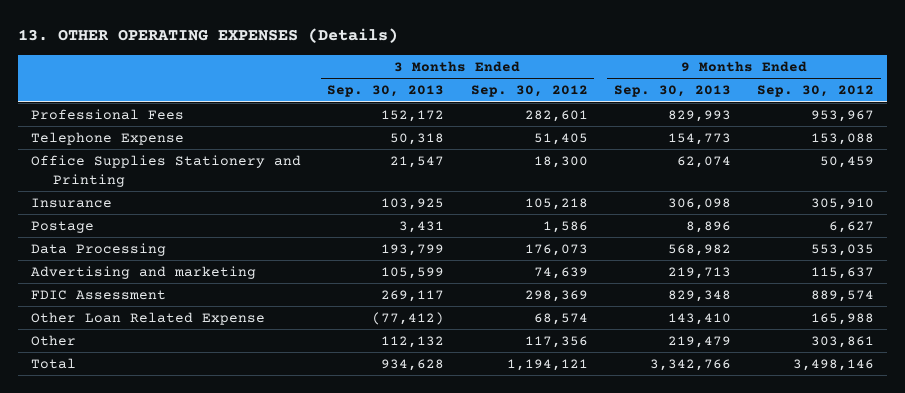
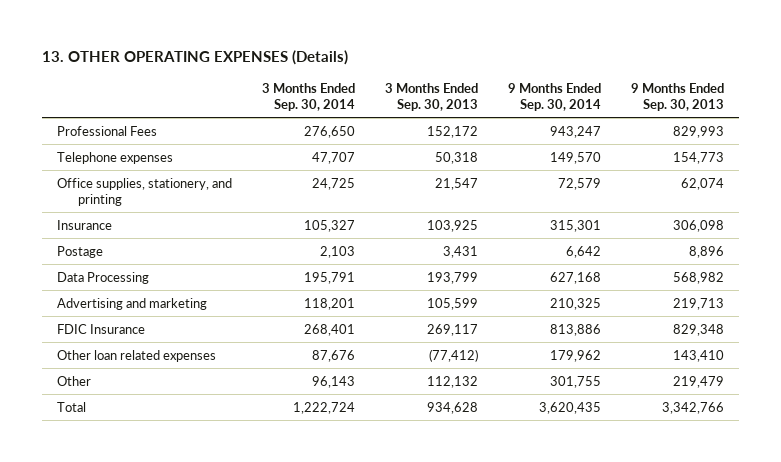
- | 3 Months Ended Sep. 30, 2013 | 3 Months Ended Sep. 30, 2012 | 9 Months Ended Sep. 30, 2013 | 9 Months Ended Sep. 30, 2012
+ | 3 Months Ended Sep. 30, 2014 | 3 Months Ended Sep. 30, 2013 | 9 Months Ended Sep. 30, 2014 | 9 Months Ended Sep. 30, 2013
- Telephone Expense | 50,318 | 51,405 | 154,773 | 153,088
- Office Supplies Stationery and Printing | 21,547 | 18,300 | 62,074 | 50,459
+ Telephone expenses | 47,707 | 50,318 | 149,570 | 154,773
+ Office supplies, stationery, and printing | 24,725 | 21,547 | 72,579 | 62,074
- FDIC Assessment | 269,117 | 298,369 | 829,348 | 889,574
- Other Loan Related Expense | (77,412) | 68,574 | 143,410 | 165,988
+ FDIC Insurance | 268,401 | 269,117 | 813,886 | 829,348
+ Other loan related expenses | 87,676 | (77,412) | 179,962 | 143,410

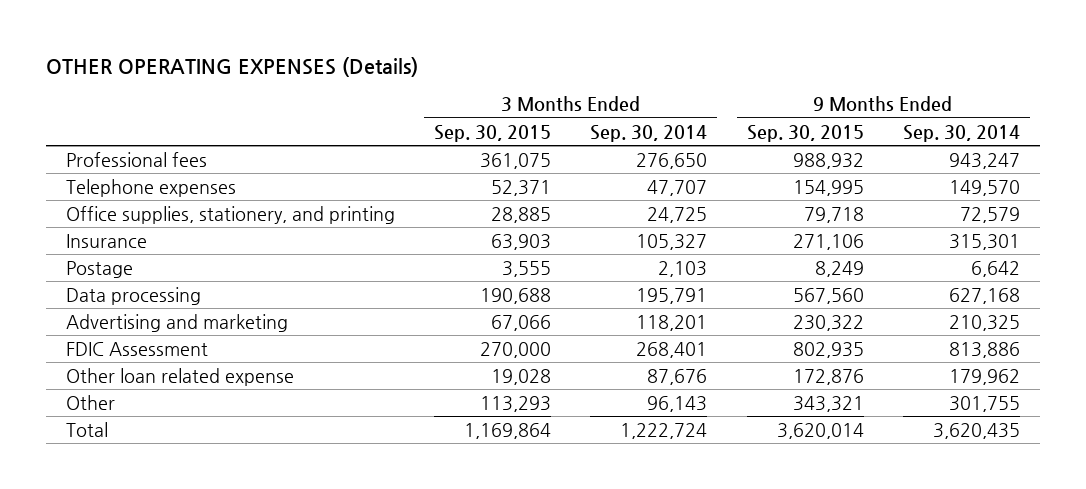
- 13. OTHER OPERATING EXPENSES (Details)
+ OTHER OPERATING EXPENSES (Details)
- | 3 Months Ended Sep. 30, 2014 | 3 Months Ended Sep. 30, 2013 | 9 Months Ended Sep. 30, 2014 | 9 Months Ended Sep. 30, 2013
+ | 3 Months Ended Sep. 30, 2015 | 3 Months Ended Sep. 30, 2014 | 9 Months Ended Sep. 30, 2015 | 9 Months Ended Sep. 30, 2014
- Professional Fees | 276,650 | 152,172 | 943,247 | 829,993
+ Professional fees | 361,075 | 276,650 | 988,932 | 943,247
- Data Processing | 195,791 | 193,799 | 627,168 | 568,982
+ Data processing | 190,688 | 195,791 | 567,560 | 627,168
- FDIC Insurance | 268,401 | 269,117 | 813,886 | 829,348
- Other loan related expenses | 87,676 | (77,412) | 179,962 | 143,410
+ FDIC Assessment | 270,000 | 268,401 | 802,935 | 813,886
+ Other loan related expense | 19,028 | 87,676 | 172,876 | 179,962

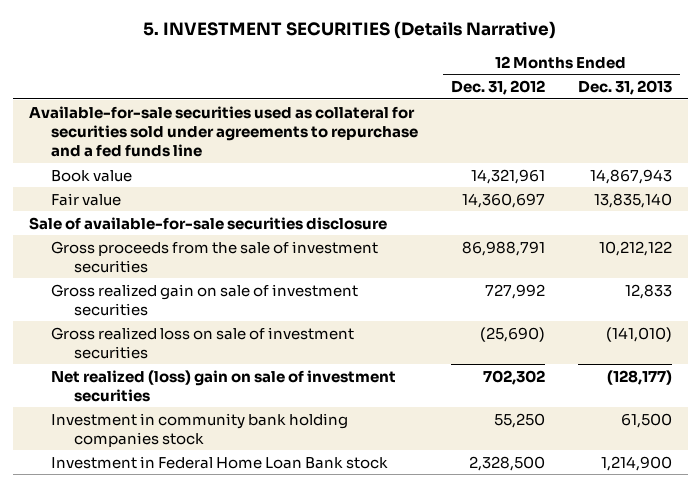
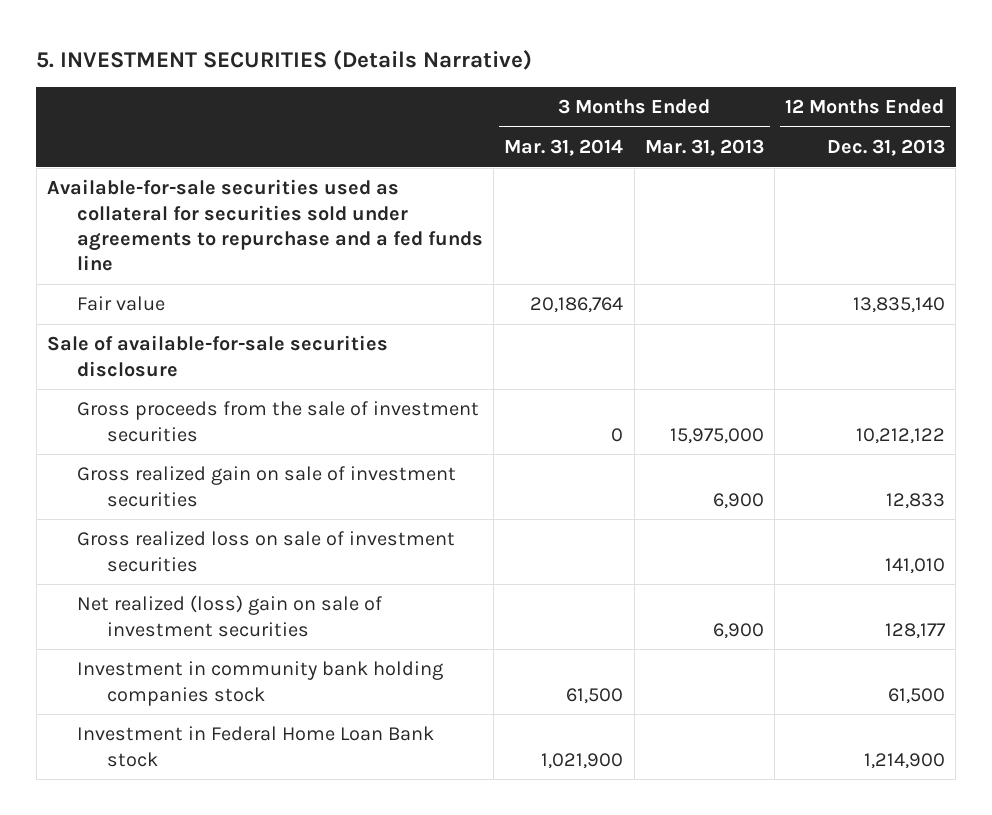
- | 12 Months Ended Dec. 31, 2012 | 12 Months Ended Dec. 31, 2013
+ | 3 Months Ended Mar. 31, 2014 | 3 Months Ended Mar. 31, 2013 | 12 Months Ended Dec. 31, 2013
- Book value | 14,321,961 | 14,867,943
- Gross realized loss on sale of investment securities | (25,690) | (141,010)
- Net realized (loss) gain on sale of investment securities | 702,302 | (128,177)
+ Gross realized loss on sale of investment securities | | | 141,010
+ Net realized (loss) gain on sale of investment securities | | 6,900 | 128,177

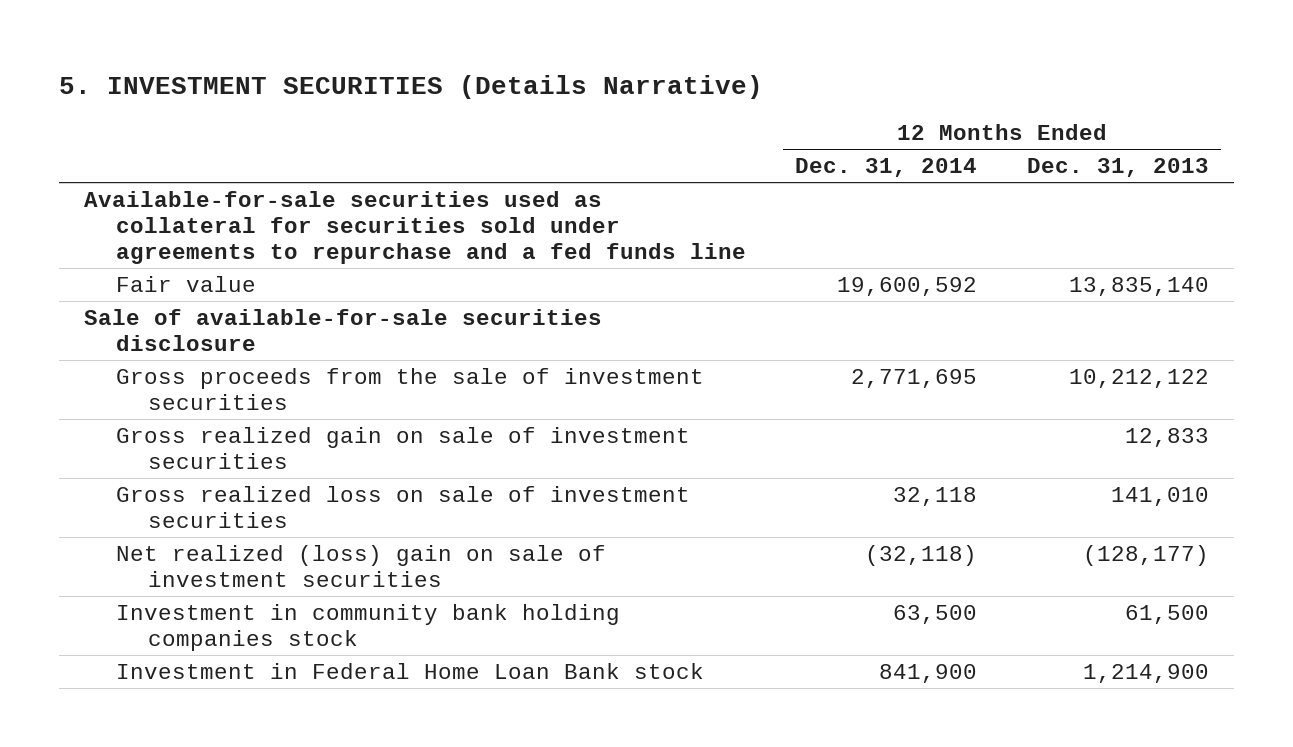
- | 3 Months Ended Mar. 31, 2014 | 3 Months Ended Mar. 31, 2013 | 12 Months Ended Dec. 31, 2013
+ | 12 Months Ended Dec. 31, 2014 | 12 Months Ended Dec. 31, 2013
- Net realized (loss) gain on sale of investment securities | | 6,900 | 128,177
+ Net realized (loss) gain on sale of investment securities | (32,118) | (128,177)

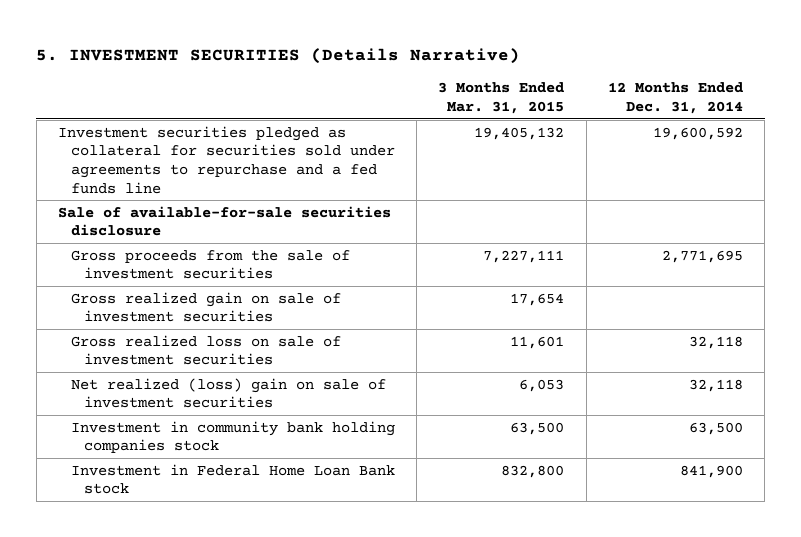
- | 12 Months Ended Dec. 31, 2014 | 12 Months Ended Dec. 31, 2013
+ | 3 Months Ended Mar. 31, 2015 | 12 Months Ended Dec. 31, 2014
- Available-for-sale securities used as collateral for securities sold under agreements to repurchase and a fed funds line
- Fair value | 19,600,592 | 13,835,140
+ Investment securities pledged as collateral for securities sold under agreements to repurchase and a fed funds line | 19,405,132 | 19,600,592
- Net realized (loss) gain on sale of investment securities | (32,118) | (128,177)
+ Net realized (loss) gain on sale of investment securities | 6,053 | 32,118

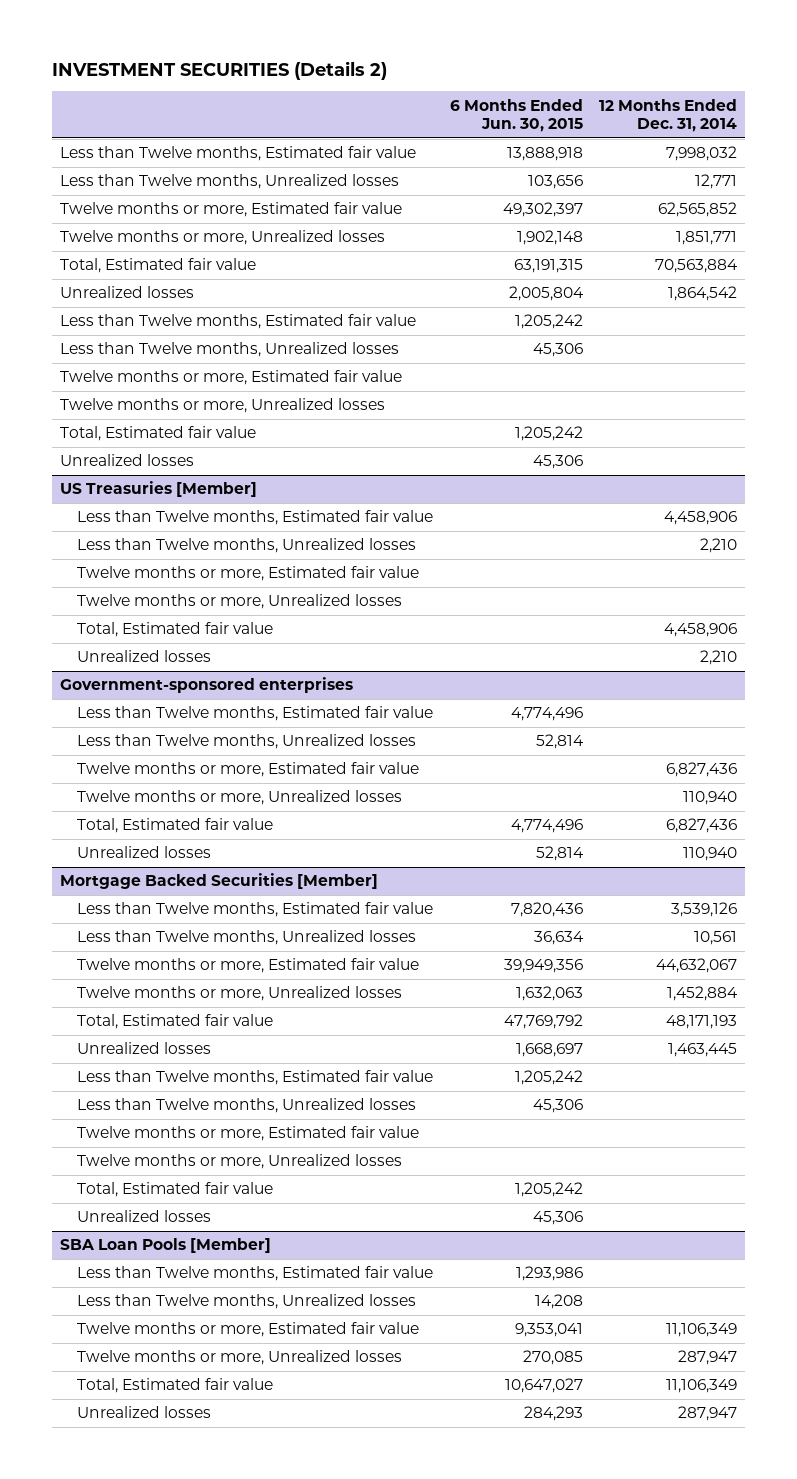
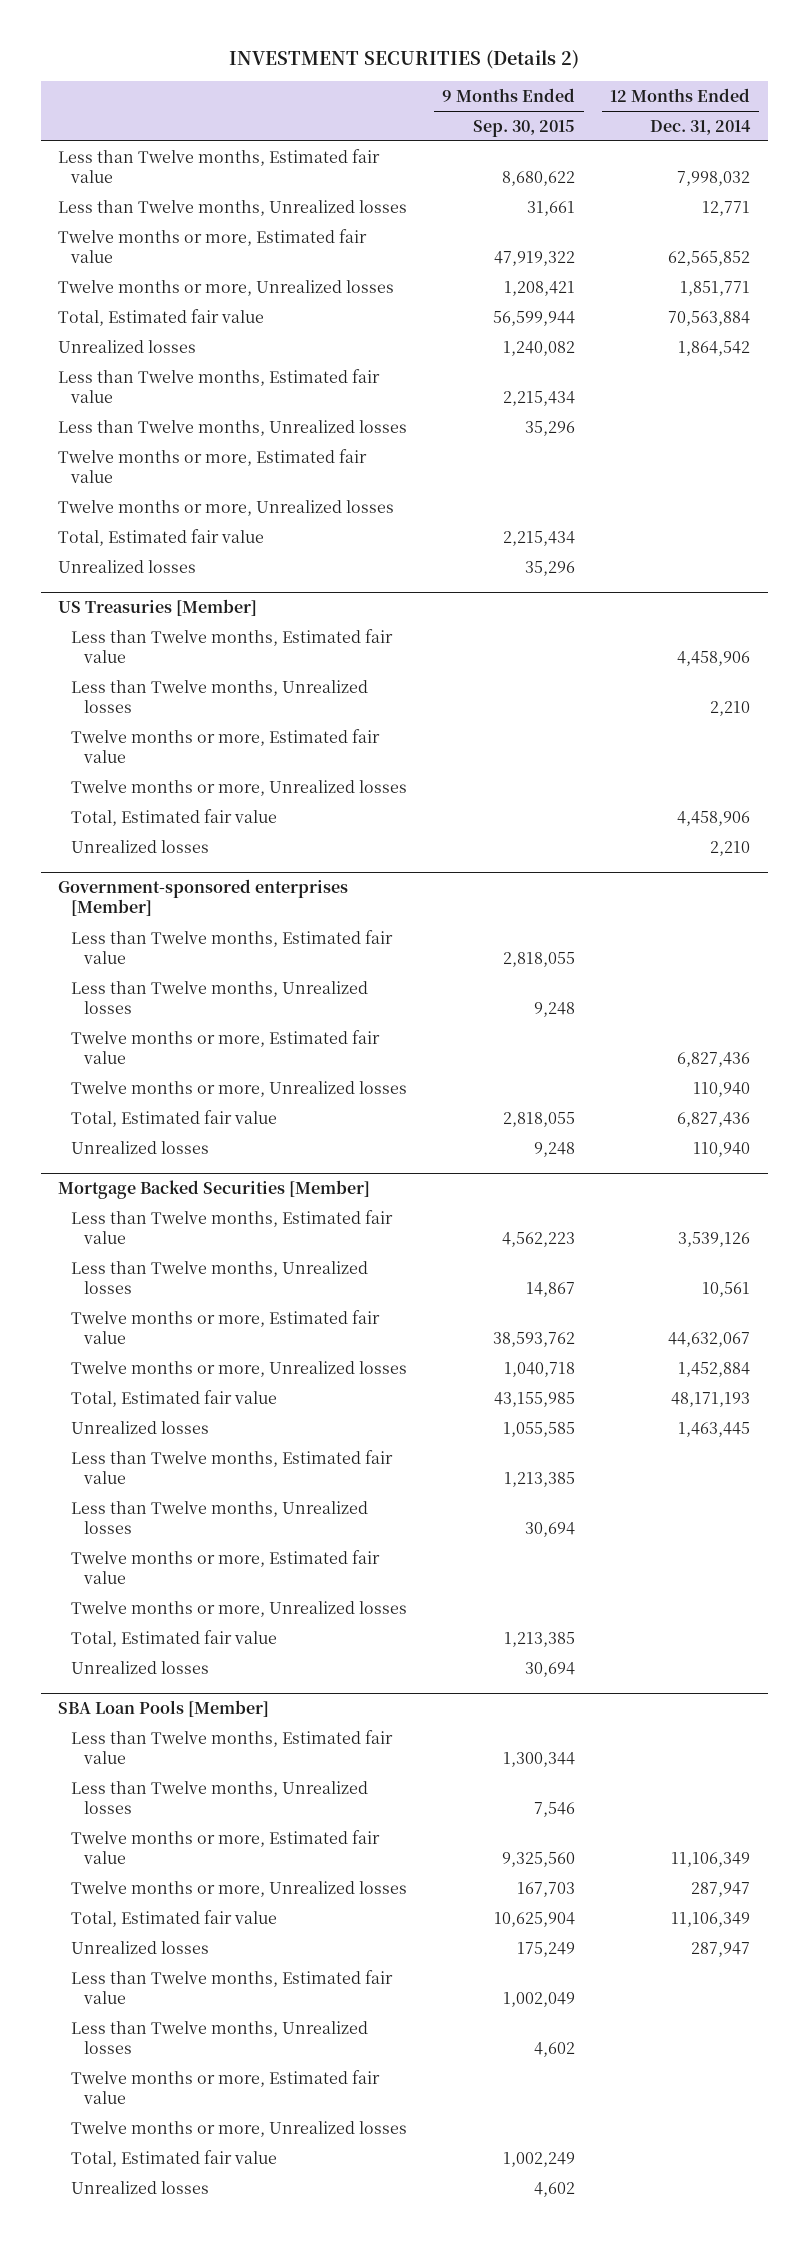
- | 6 Months Ended Jun. 30, 2015 | 12 Months Ended Dec. 31, 2014
+ | 9 Months Ended Sep. 30, 2015 | 12 Months Ended Dec. 31, 2014
- Government-sponsored enterprises
+ Government-sponsored enterprises [Member]
@ SBA Loan Pools [Member]
+ Less than Twelve months, Estimated fair value | 1,002,049 |
+ Less than Twelve months, Unrealized losses | 4,602 |
+ Twelve months or more, Estimated fair value
+ Twelve months or more, Unrealized losses
+ Total, Estimated fair value | 1,002,249 |
+ Unrealized losses | 4,602 |

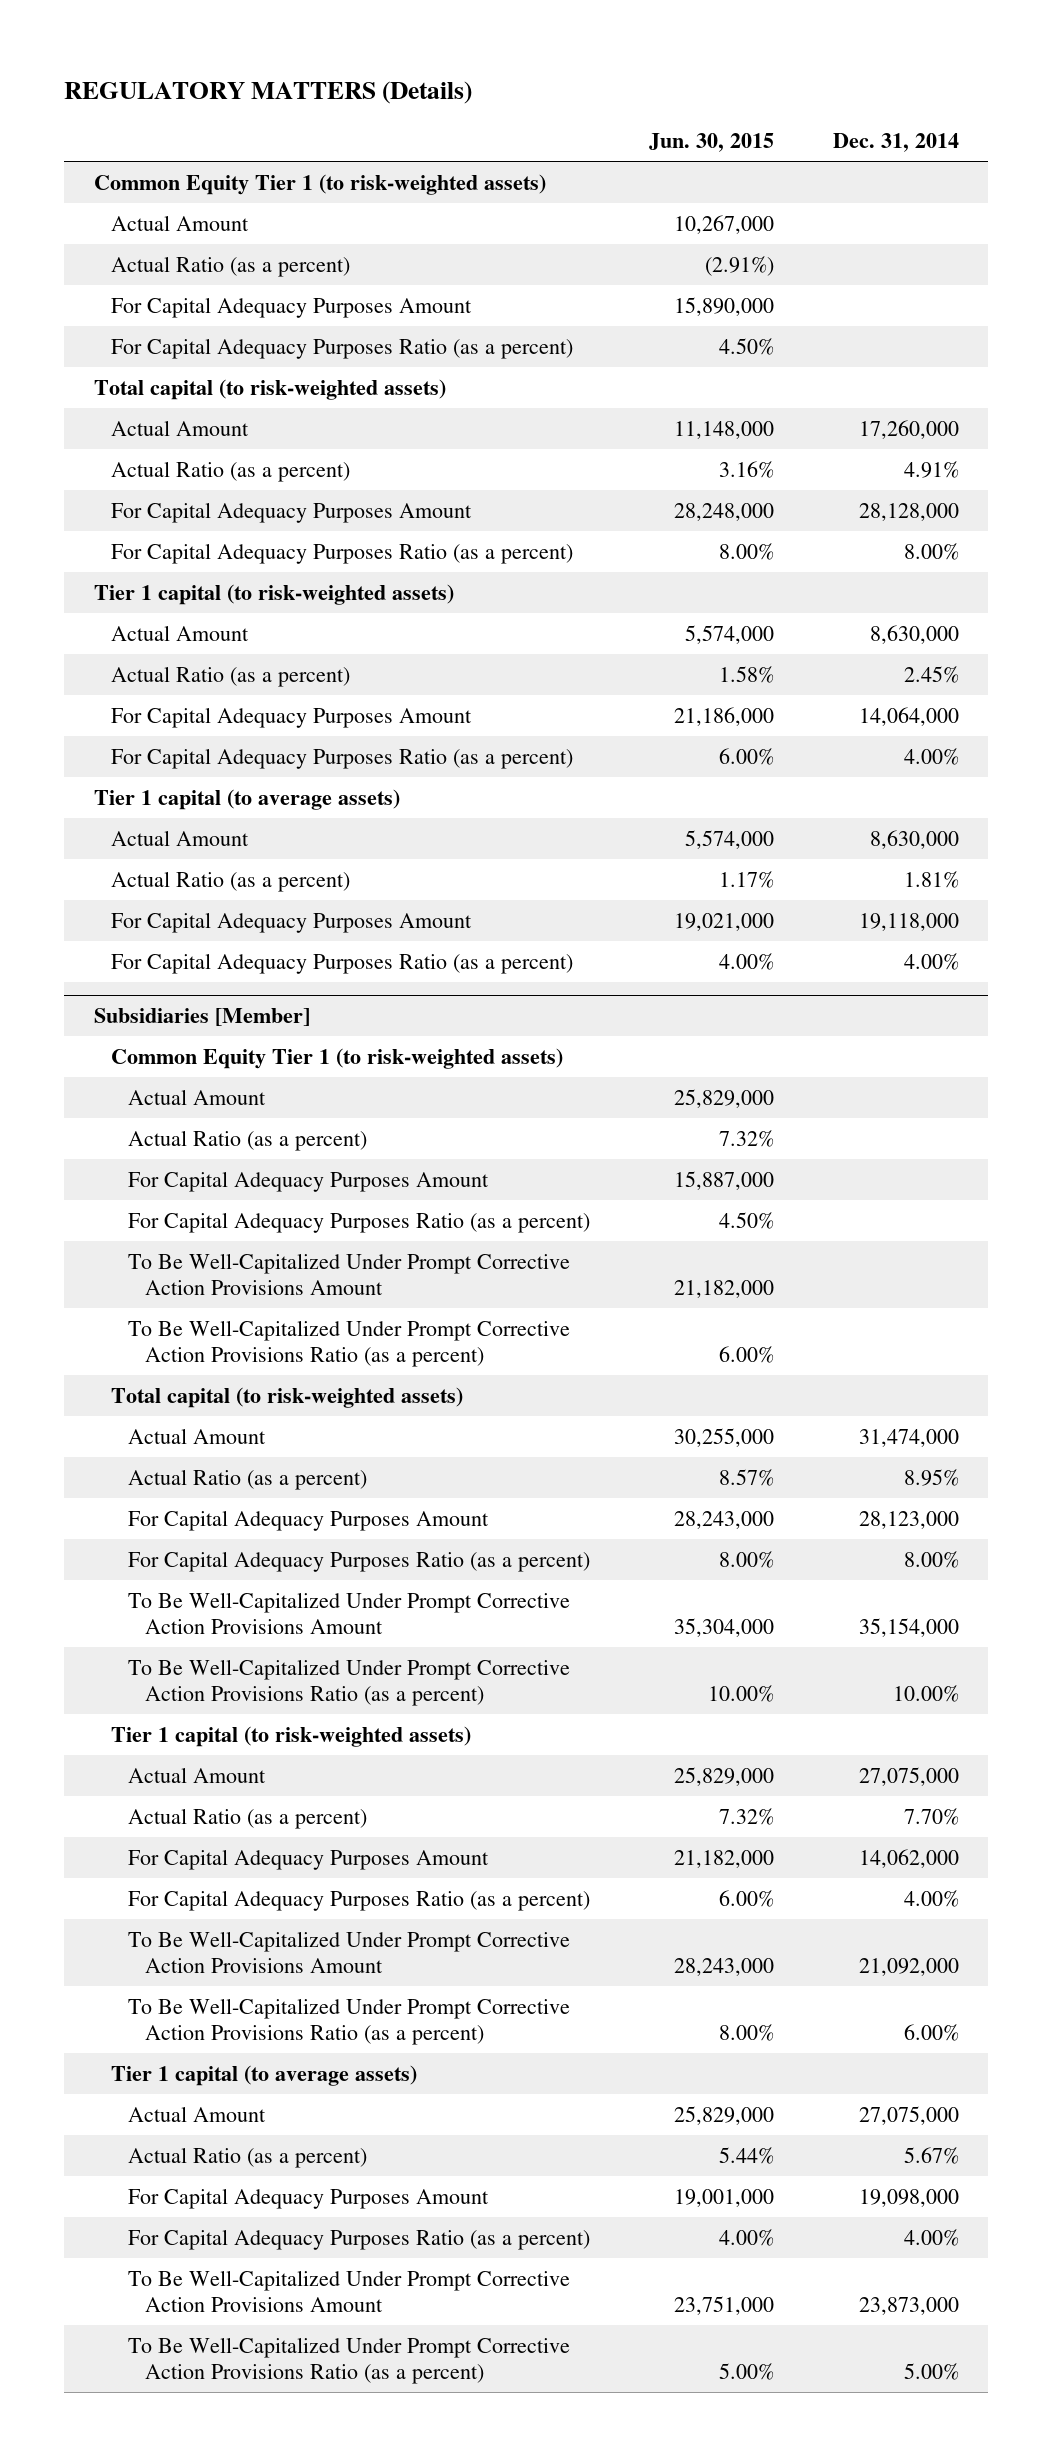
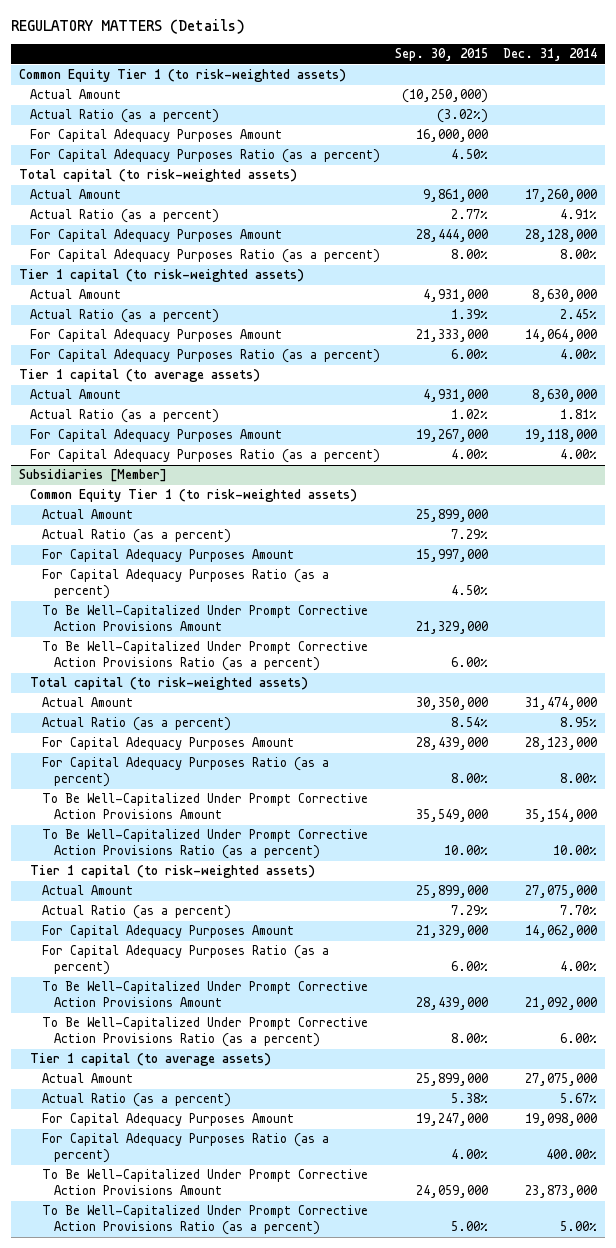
- | Jun. 30, 2015 | Dec. 31, 2014
+ | Sep. 30, 2015 | Dec. 31, 2014
@ Subsidiaries [Member]
- For Capital Adequacy Purposes Ratio (as a percent) | 4.00% | 4.00%
+ For Capital Adequacy Purposes Ratio (as a percent) | 4.00% | 400.00%

